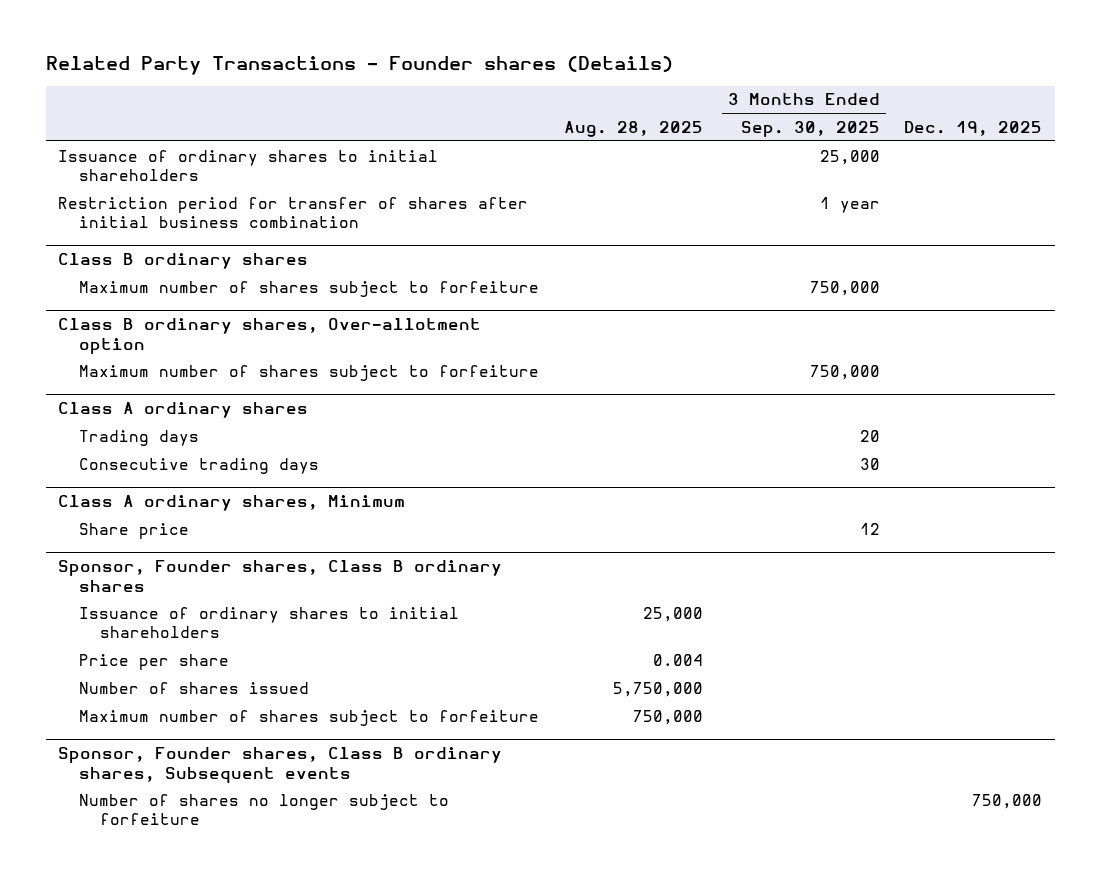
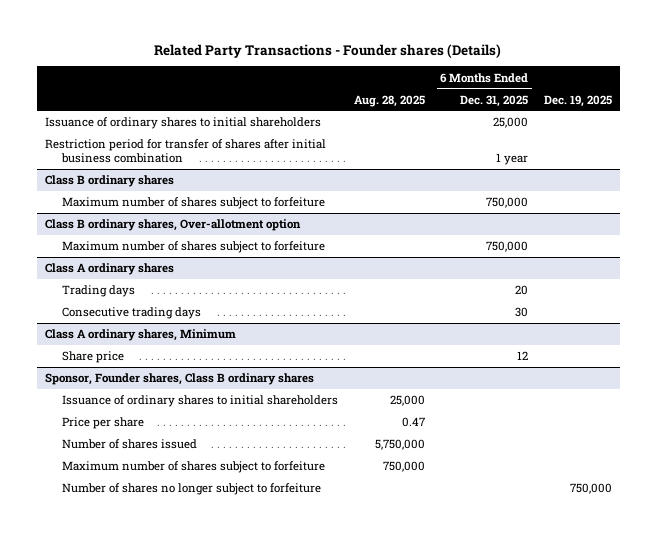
- | Aug. 28, 2025 | 3 Months Ended Sep. 30, 2025 | Dec. 19, 2025
+ | Aug. 28, 2025 | 6 Months Ended Dec. 31, 2025 | Dec. 19, 2025
@ Sponsor, Founder shares, Class B ordinary shares
- Price per share | 0.004 | |
+ Price per share | 0.47 | |
- Sponsor, Founder shares, Class B ordinary shares, Subsequent events
- Number of shares no longer subject to forfeiture | | | 750,000
@ Sponsor, Founder shares, Class B ordinary shares
+ Number of shares no longer subject to forfeiture | | | 750,000

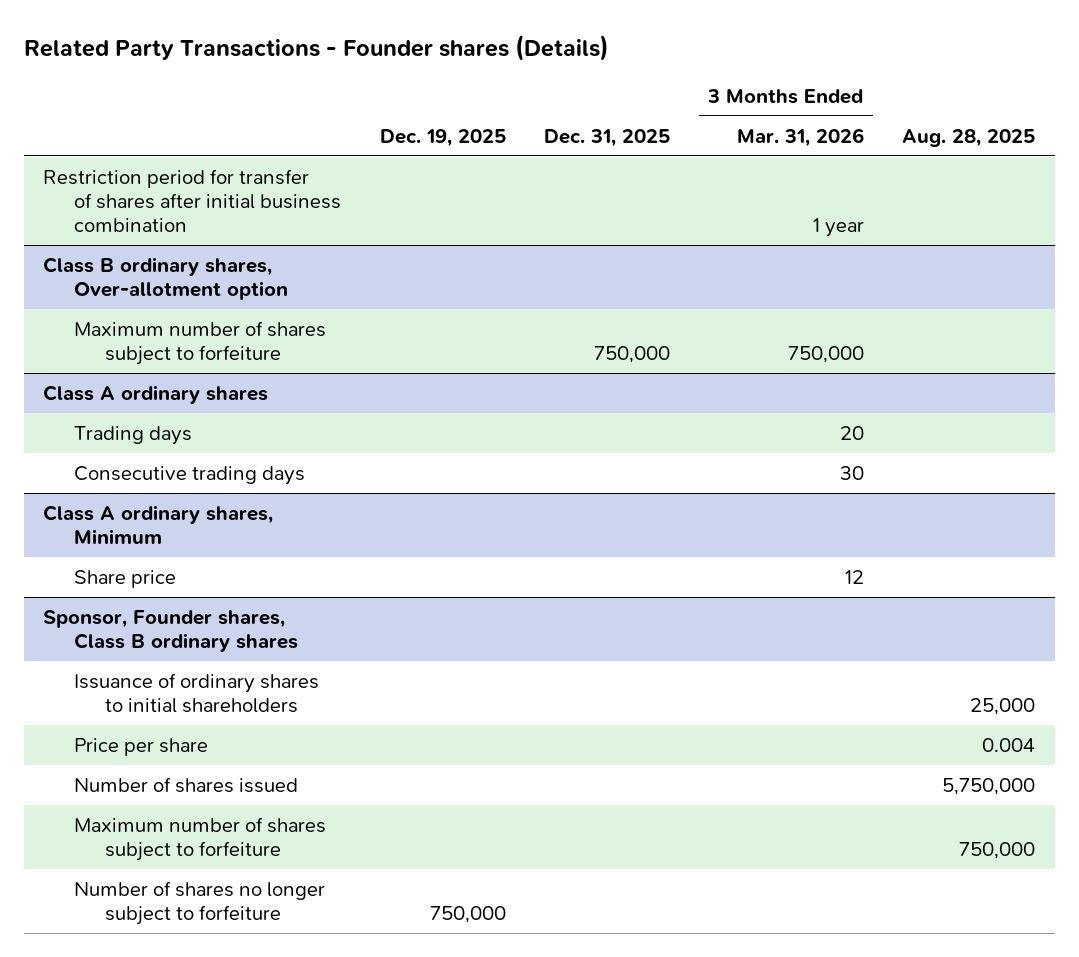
- | Aug. 28, 2025 | 6 Months Ended Dec. 31, 2025 | Dec. 19, 2025
+ | Dec. 19, 2025 | Dec. 31, 2025 | 3 Months Ended Mar. 31, 2026 | Aug. 28, 2025
- Issuance of ordinary shares to initial shareholders | | 25,000 |
- Class B ordinary shares
- Maximum number of shares subject to forfeiture | | 750,000 |
@ Sponsor, Founder shares, Class B ordinary shares
- Price per share | 0.47 | |
+ Price per share | | | | 0.004

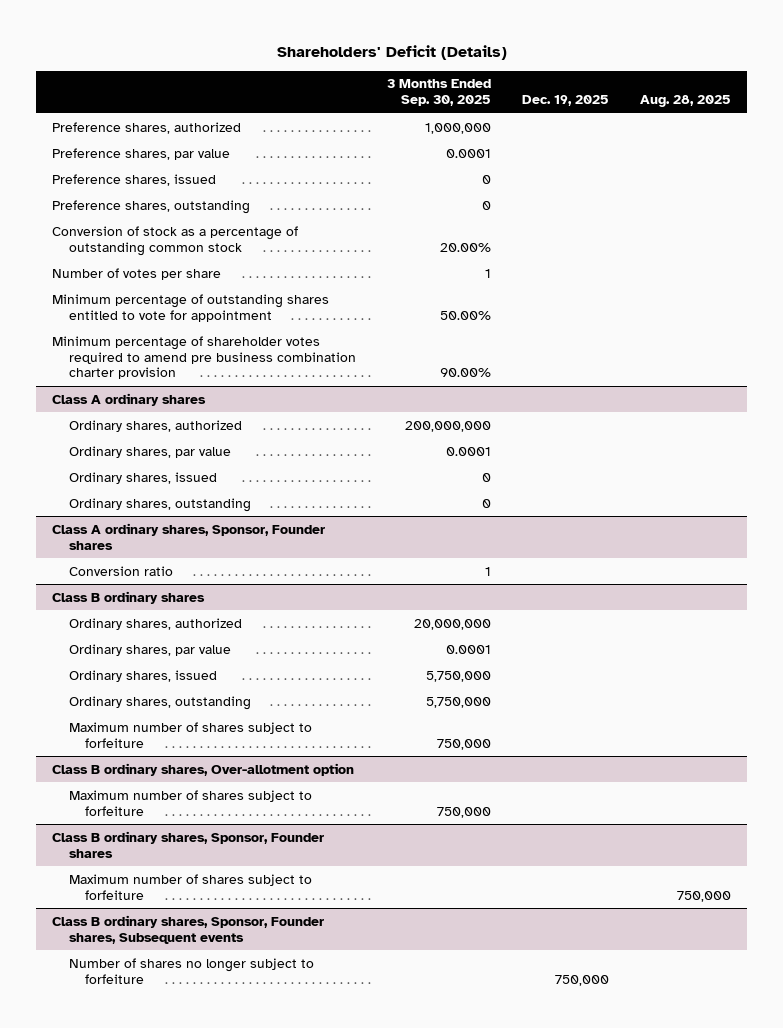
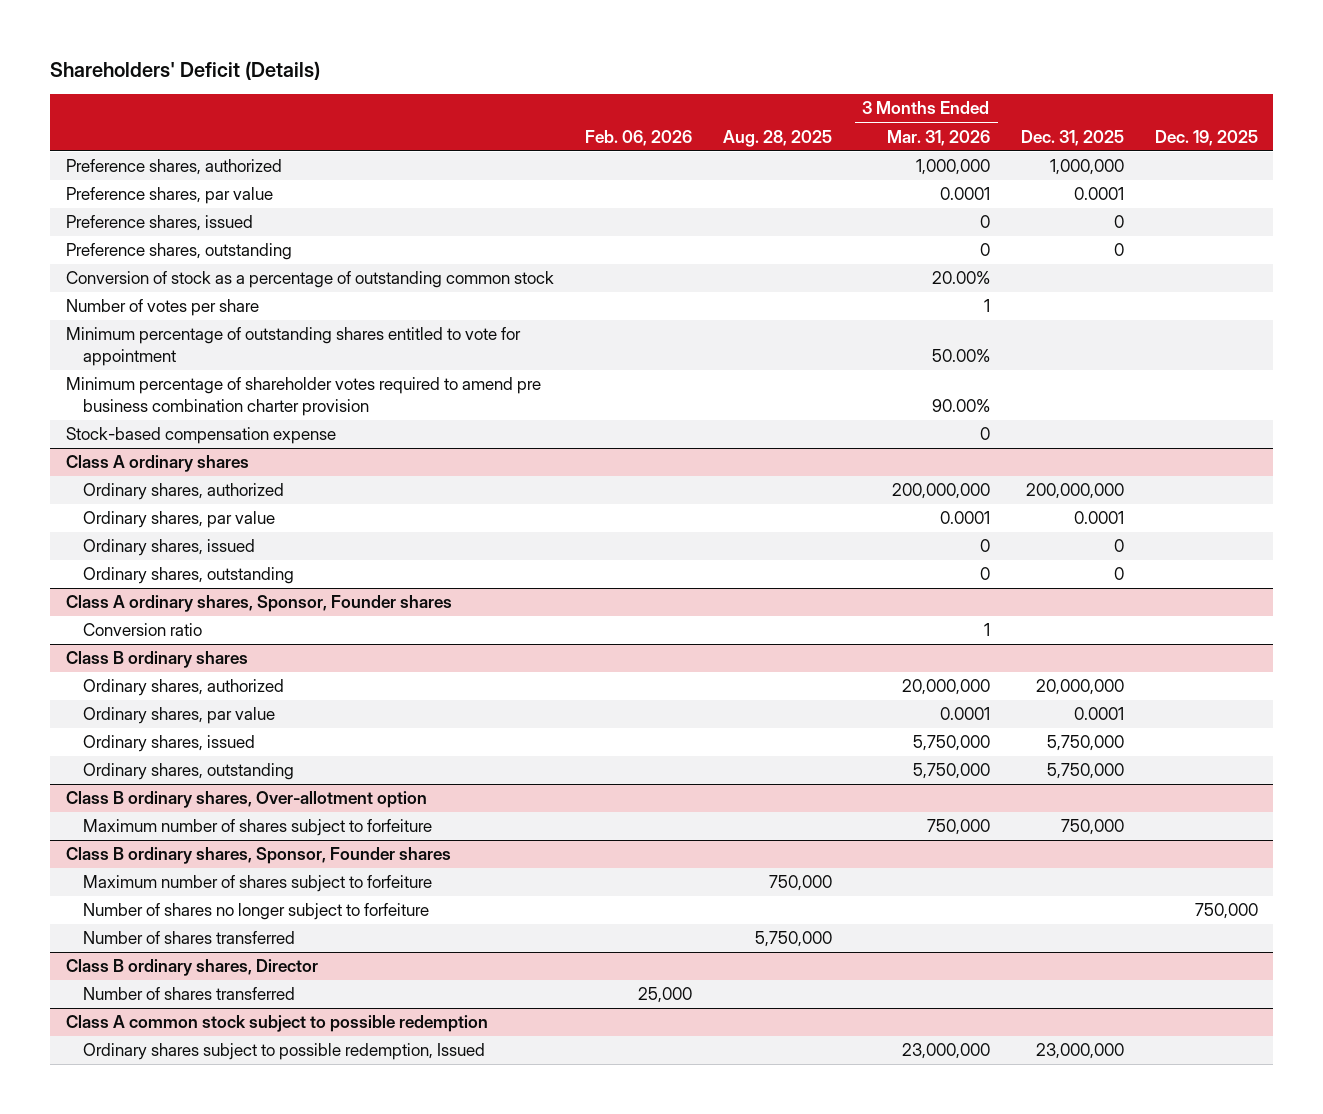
- | 3 Months Ended Sep. 30, 2025 | Dec. 19, 2025 | Aug. 28, 2025
+ | Feb. 06, 2026 | Aug. 28, 2025 | 3 Months Ended Mar. 31, 2026 | Dec. 31, 2025 | Dec. 19, 2025
+ Stock-based compensation expense | | | 0 | |
@ Class B ordinary shares
- Maximum number of shares subject to forfeiture | 750,000 | |
- Class B ordinary shares, Sponsor, Founder shares, Subsequent events
- Number of shares no longer subject to forfeiture | | 750,000 |
@ Class B ordinary shares, Sponsor, Founder shares
+ Number of shares no longer subject to forfeiture | | | | | 750,000
+ Number of shares transferred | | 5,750,000 | | |
+ Class B ordinary shares, Director
+ Number of shares transferred | 25,000 | | | |
+ Class A common stock subject to possible redemption
+ Ordinary shares subject to possible redemption, Issued | | | 23,000,000 | 23,000,000 |

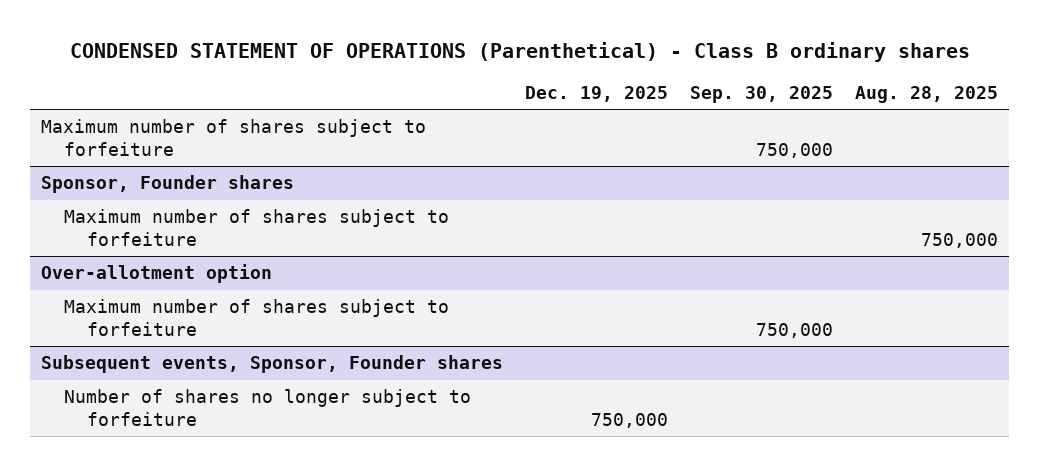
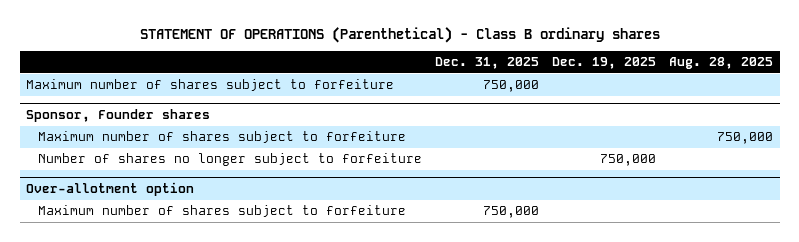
- CONDENSED STATEMENT OF OPERATIONS (Parenthetical) - Class B ordinary shares
+ STATEMENT OF OPERATIONS (Parenthetical) - Class B ordinary shares
- | Dec. 19, 2025 | Sep. 30, 2025 | Aug. 28, 2025
+ | Dec. 31, 2025 | Dec. 19, 2025 | Aug. 28, 2025
@ Sponsor, Founder shares
+ Number of shares no longer subject to forfeiture | | 750,000 |
- Subsequent events, Sponsor, Founder shares
- Number of shares no longer subject to forfeiture | 750,000 | |

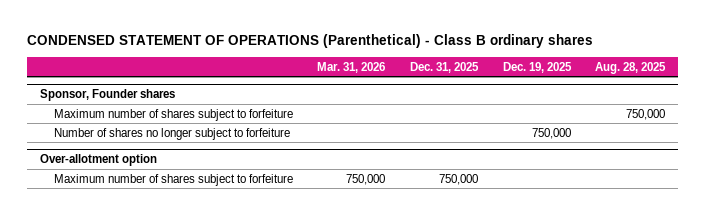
- STATEMENT OF OPERATIONS (Parenthetical) - Class B ordinary shares
+ CONDENSED STATEMENT OF OPERATIONS (Parenthetical) - Class B ordinary shares
- | Dec. 31, 2025 | Dec. 19, 2025 | Aug. 28, 2025
+ | Mar. 31, 2026 | Dec. 31, 2025 | Dec. 19, 2025 | Aug. 28, 2025
- Maximum number of shares subject to forfeiture | 750,000 | |

